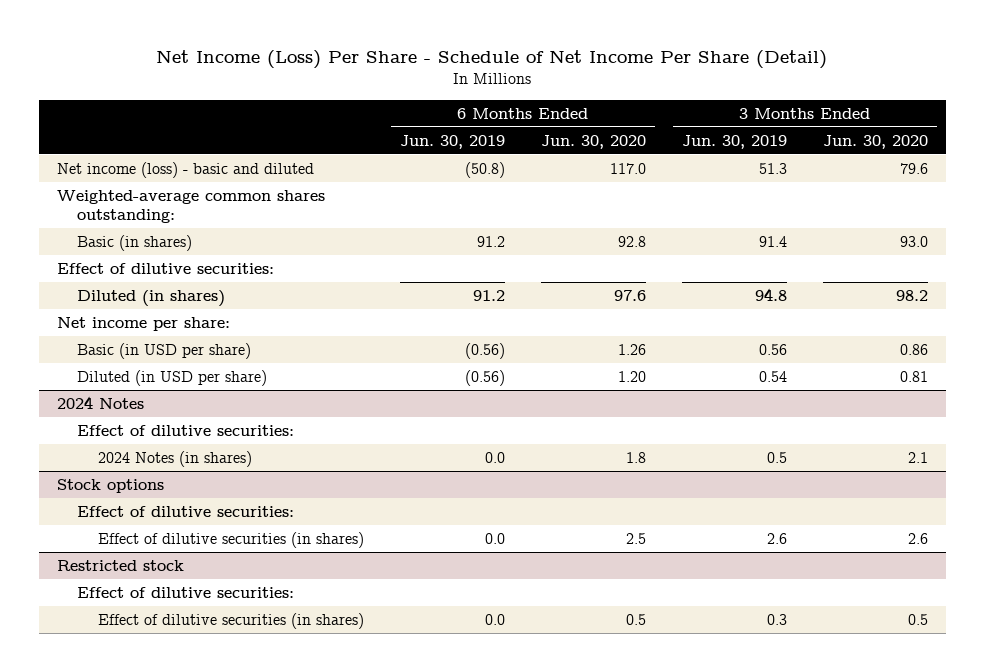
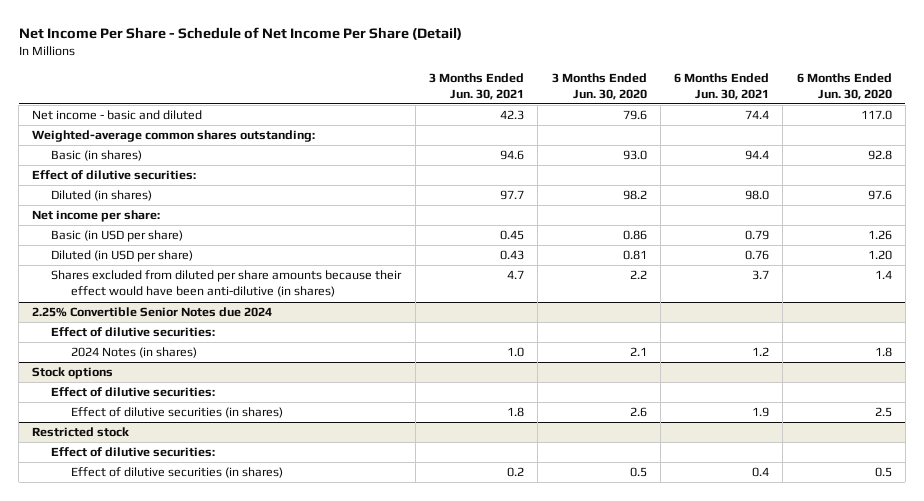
- Net Income (Loss) Per Share - Schedule of Net Income Per Share (Detail)
+ Net Income Per Share - Schedule of Net Income Per Share (Detail)
- | 6 Months Ended Jun. 30, 2019 | 6 Months Ended Jun. 30, 2020 | 3 Months Ended Jun. 30, 2019 | 3 Months Ended Jun. 30, 2020
+ | 3 Months Ended Jun. 30, 2021 | 3 Months Ended Jun. 30, 2020 | 6 Months Ended Jun. 30, 2021 | 6 Months Ended Jun. 30, 2020
- Net income (loss) - basic and diluted | (50.8) | 117.0 | 51.3 | 79.6
+ Net income - basic and diluted | 42.3 | 79.6 | 74.4 | 117.0
- 2024 Notes
+ Shares excluded from diluted per share amounts because their effect would have been anti-dilutive (in shares) | 4.7 | 2.2 | 3.7 | 1.4
+ 2.25% Convertible Senior Notes due 2024

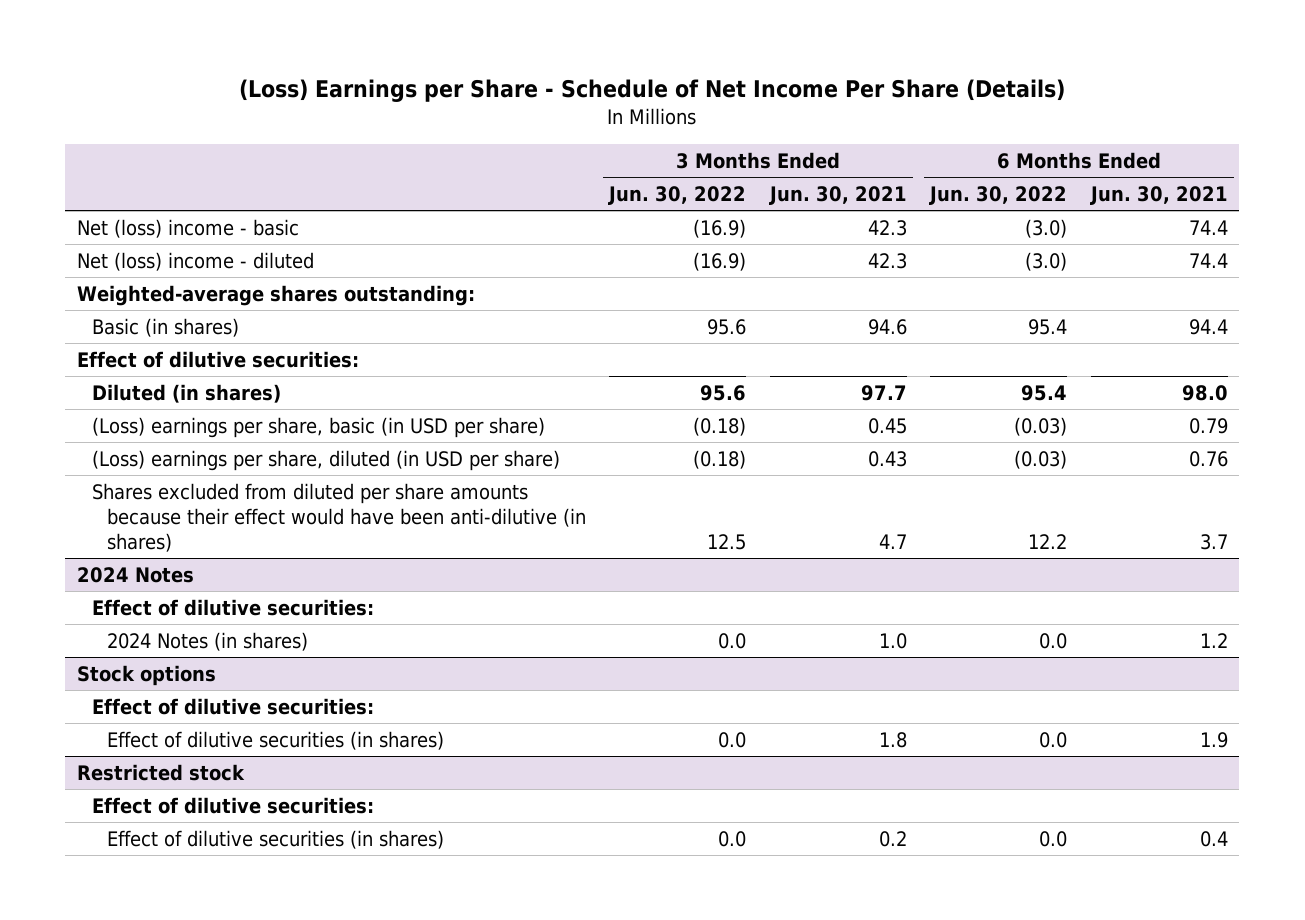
- Net Income Per Share - Schedule of Net Income Per Share (Detail)
+ (Loss) Earnings per Share - Schedule of Net Income Per Share (Details)
- | 3 Months Ended Jun. 30, 2021 | 3 Months Ended Jun. 30, 2020 | 6 Months Ended Jun. 30, 2021 | 6 Months Ended Jun. 30, 2020
+ | 3 Months Ended Jun. 30, 2022 | 3 Months Ended Jun. 30, 2021 | 6 Months Ended Jun. 30, 2022 | 6 Months Ended Jun. 30, 2021
- Net income - basic and diluted | 42.3 | 79.6 | 74.4 | 117.0
- Weighted-average common shares outstanding:
+ Net (loss) income - basic | (16.9) | 42.3 | (3.0) | 74.4
+ Net (loss) income - diluted | (16.9) | 42.3 | (3.0) | 74.4
+ Weighted-average shares outstanding:
- Net income per share:
- Basic (in USD per share) | 0.45 | 0.86 | 0.79 | 1.26
- Diluted (in USD per share) | 0.43 | 0.81 | 0.76 | 1.20
+ (Loss) earnings per share, basic (in USD per share) | (0.18) | 0.45 | (0.03) | 0.79
+ (Loss) earnings per share, diluted (in USD per share) | (0.18) | 0.43 | (0.03) | 0.76
- 2.25% Convertible Senior Notes due 2024
+ 2024 Notes

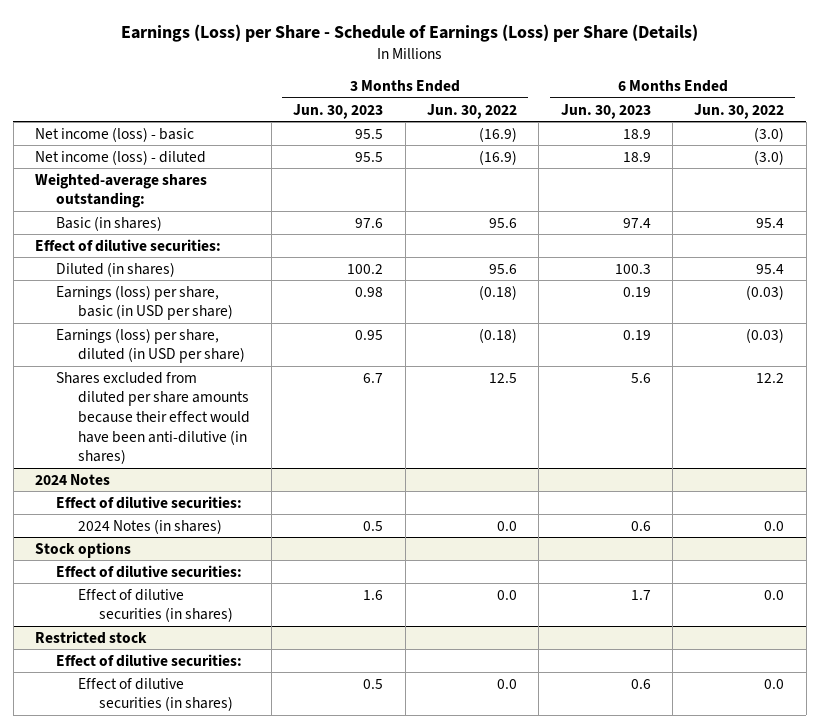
- (Loss) Earnings per Share - Schedule of Net Income Per Share (Details)
+ Earnings (Loss) per Share - Schedule of Earnings (Loss) per Share (Details)
- | 3 Months Ended Jun. 30, 2022 | 3 Months Ended Jun. 30, 2021 | 6 Months Ended Jun. 30, 2022 | 6 Months Ended Jun. 30, 2021
+ | 3 Months Ended Jun. 30, 2023 | 3 Months Ended Jun. 30, 2022 | 6 Months Ended Jun. 30, 2023 | 6 Months Ended Jun. 30, 2022
- Net (loss) income - basic | (16.9) | 42.3 | (3.0) | 74.4
- Net (loss) income - diluted | (16.9) | 42.3 | (3.0) | 74.4
+ Net income (loss) - basic | 95.5 | (16.9) | 18.9 | (3.0)
+ Net income (loss) - diluted | 95.5 | (16.9) | 18.9 | (3.0)
- (Loss) earnings per share, basic (in USD per share) | (0.18) | 0.45 | (0.03) | 0.79
- (Loss) earnings per share, diluted (in USD per share) | (0.18) | 0.43 | (0.03) | 0.76
+ Earnings (loss) per share, basic (in USD per share) | 0.98 | (0.18) | 0.19 | (0.03)
+ Earnings (loss) per share, diluted (in USD per share) | 0.95 | (0.18) | 0.19 | (0.03)

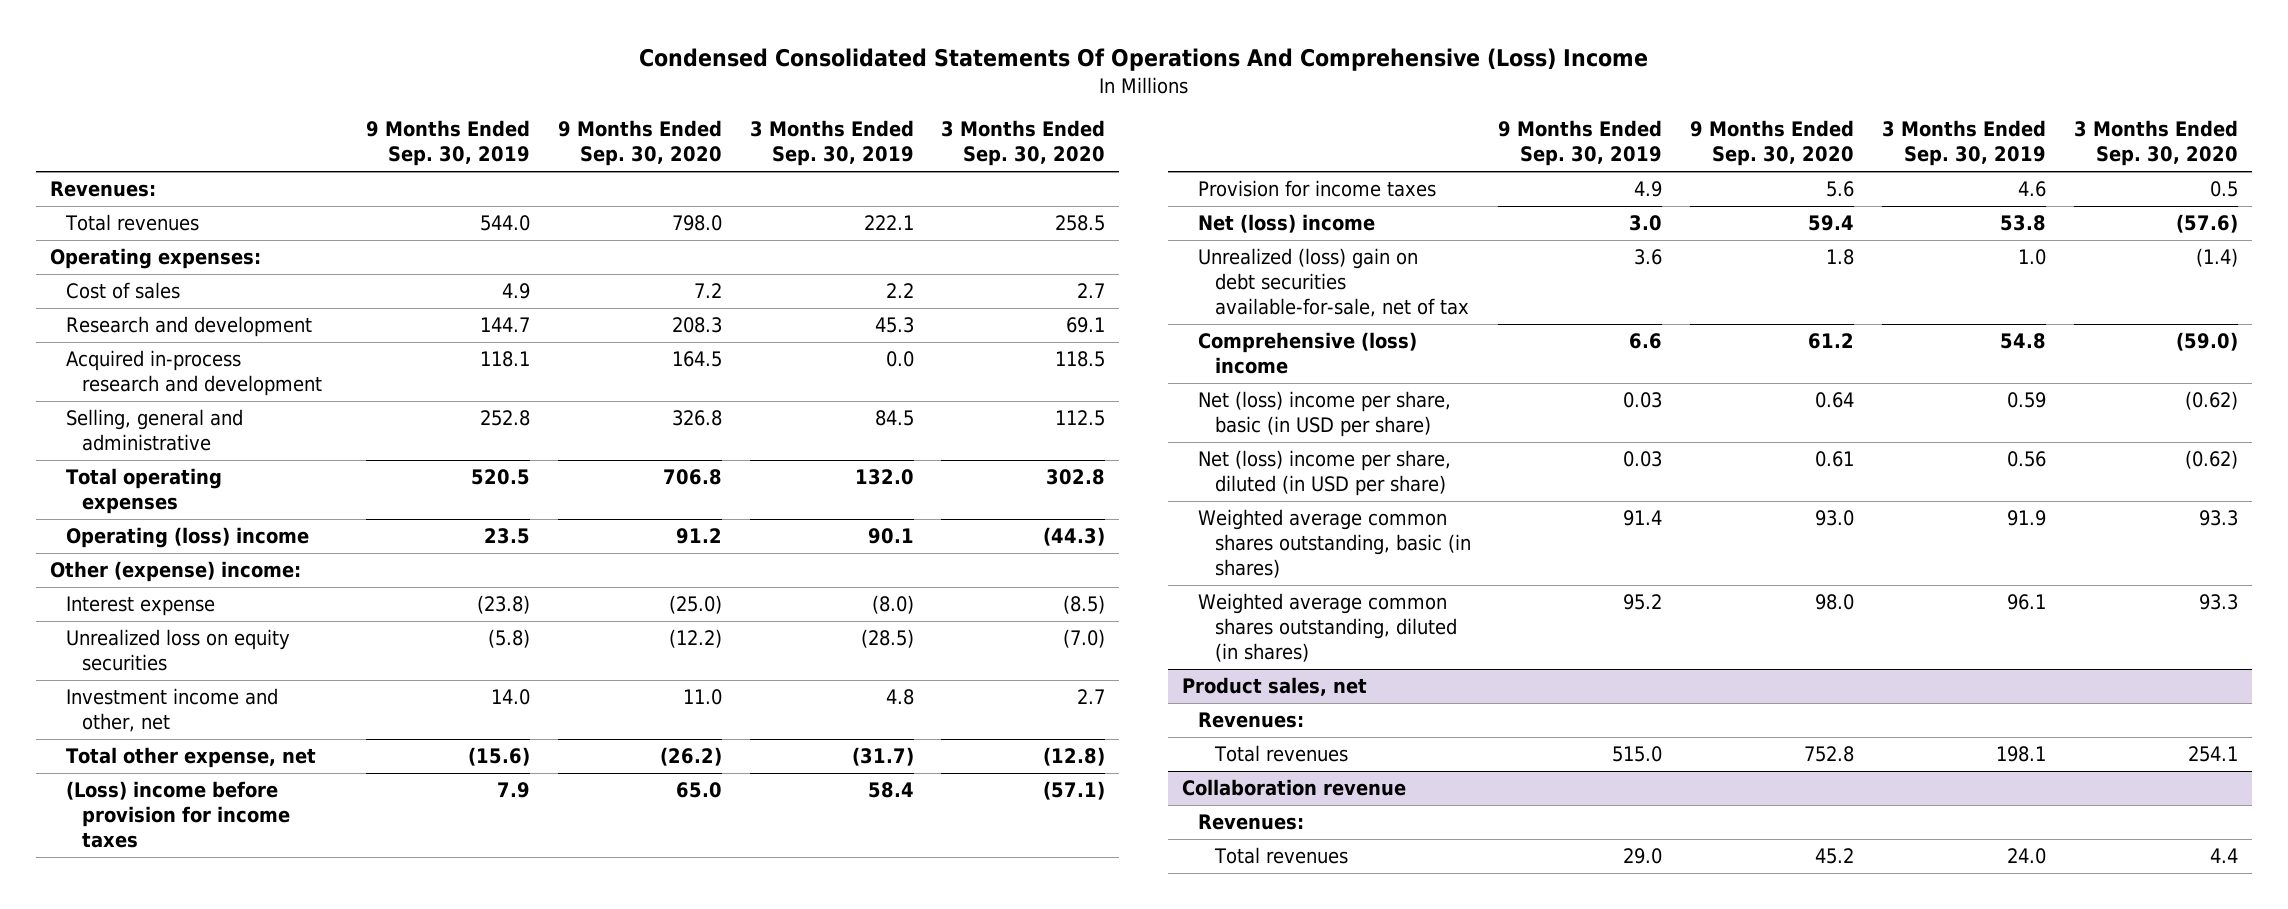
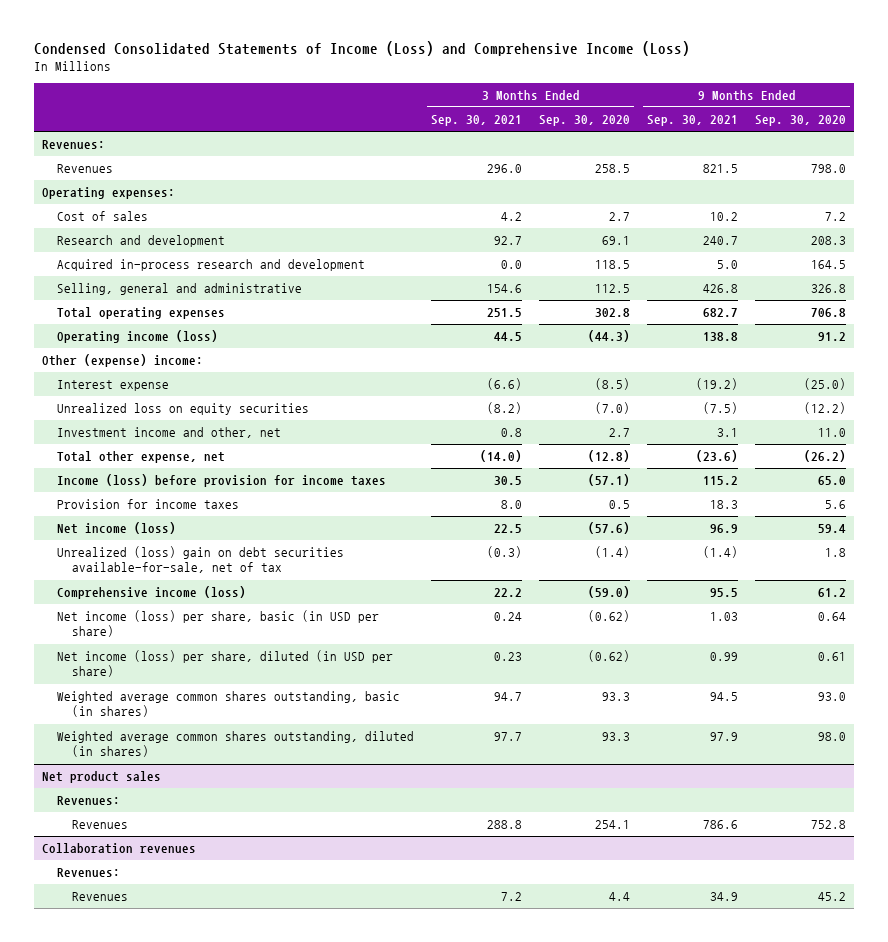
- Condensed Consolidated Statements Of Operations And Comprehensive (Loss) Income
+ Condensed Consolidated Statements of Income (Loss) and Comprehensive Income (Loss)
- | 9 Months Ended Sep. 30, 2019 | 9 Months Ended Sep. 30, 2020 | 3 Months Ended Sep. 30, 2019 | 3 Months Ended Sep. 30, 2020
+ | 3 Months Ended Sep. 30, 2021 | 3 Months Ended Sep. 30, 2020 | 9 Months Ended Sep. 30, 2021 | 9 Months Ended Sep. 30, 2020
- Total revenues | 544.0 | 798.0 | 222.1 | 258.5
+ Revenues | 296.0 | 258.5 | 821.5 | 798.0
- Operating (loss) income | 23.5 | 91.2 | 90.1 | (44.3)
+ Operating income (loss) | 44.5 | (44.3) | 138.8 | 91.2
- (Loss) income before provision for income taxes | 7.9 | 65.0 | 58.4 | (57.1)
+ Income (loss) before provision for income taxes | 30.5 | (57.1) | 115.2 | 65.0
- Net (loss) income | 3.0 | 59.4 | 53.8 | (57.6)
+ Net income (loss) | 22.5 | (57.6) | 96.9 | 59.4
- Comprehensive (loss) income | 6.6 | 61.2 | 54.8 | (59.0)
- Net (loss) income per share, basic (in USD per share) | 0.03 | 0.64 | 0.59 | (0.62)
- Net (loss) income per share, diluted (in USD per share) | 0.03 | 0.61 | 0.56 | (0.62)
+ Comprehensive income (loss) | 22.2 | (59.0) | 95.5 | 61.2
+ Net income (loss) per share, basic (in USD per share) | 0.24 | (0.62) | 1.03 | 0.64
+ Net income (loss) per share, diluted (in USD per share) | 0.23 | (0.62) | 0.99 | 0.61
- Product sales, net
+ Net product sales
- Total revenues | 515.0 | 752.8 | 198.1 | 254.1
- Collaboration revenue
+ Revenues | 288.8 | 254.1 | 786.6 | 752.8
+ Collaboration revenues
- Total revenues | 29.0 | 45.2 | 24.0 | 4.4
+ Revenues | 7.2 | 4.4 | 34.9 | 45.2

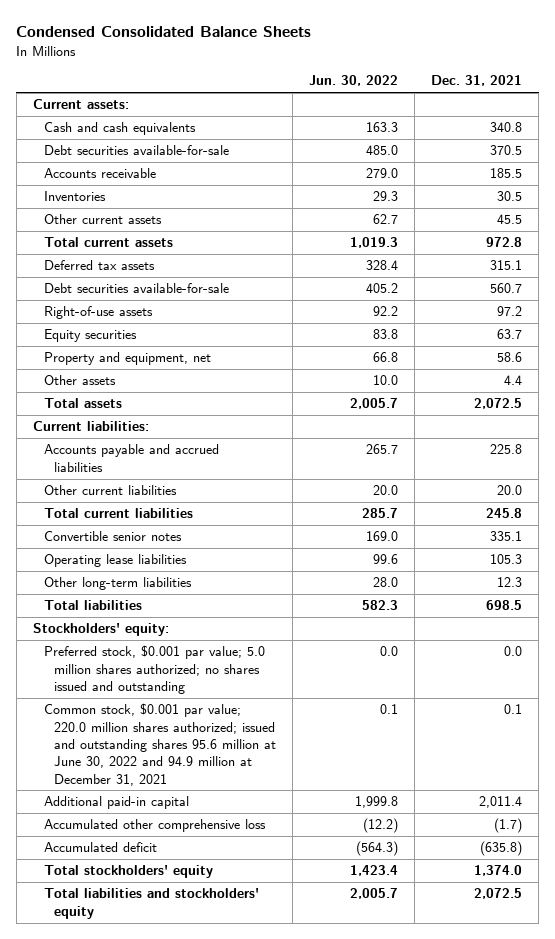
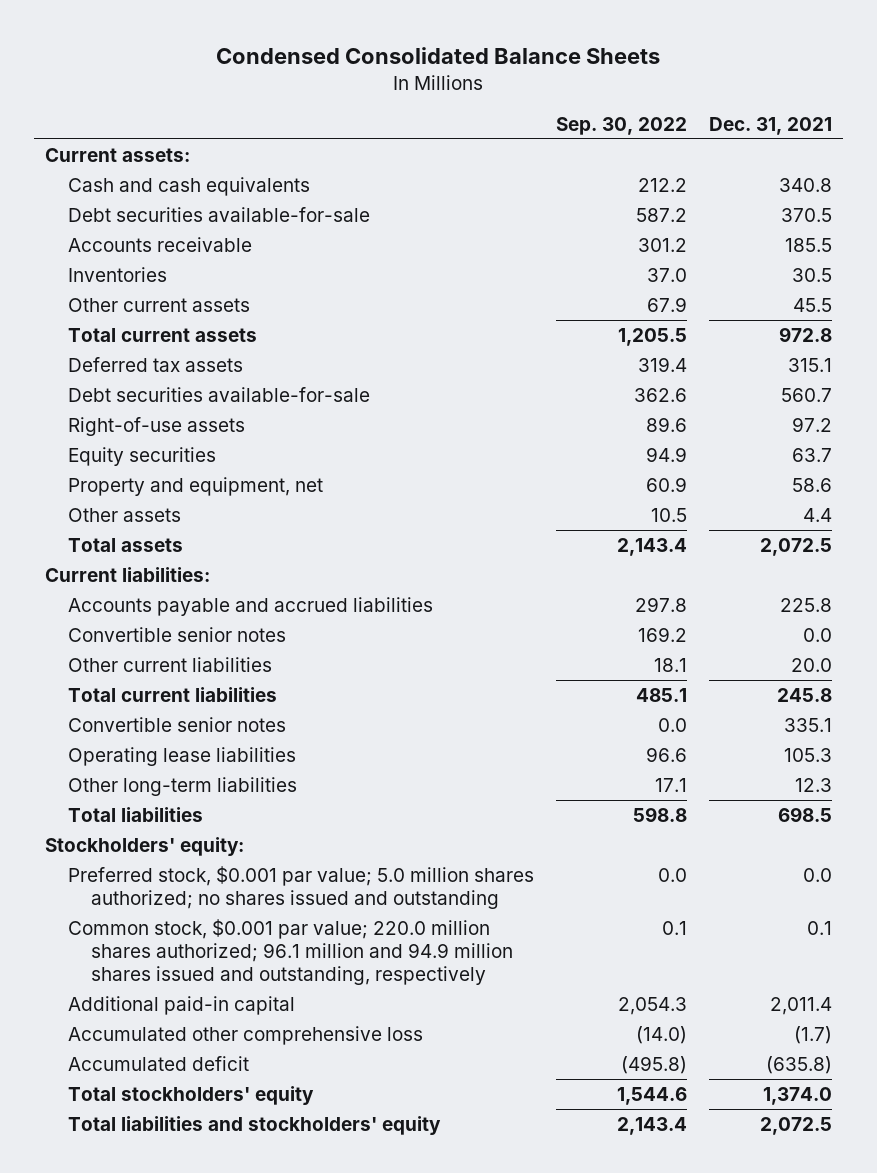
- | Jun. 30, 2022 | Dec. 31, 2021
+ | Sep. 30, 2022 | Dec. 31, 2021
+ Convertible senior notes | 169.2 | 0.0
- Common stock, $0.001 par value; 220.0 million shares authorized; issued and outstanding shares 95.6 million at June 30, 2022 and 94.9 million at December 31, 2021 | 0.1 | 0.1
+ Common stock, $0.001 par value; 220.0 million shares authorized; 96.1 million and 94.9 million shares issued and outstanding, respectively | 0.1 | 0.1

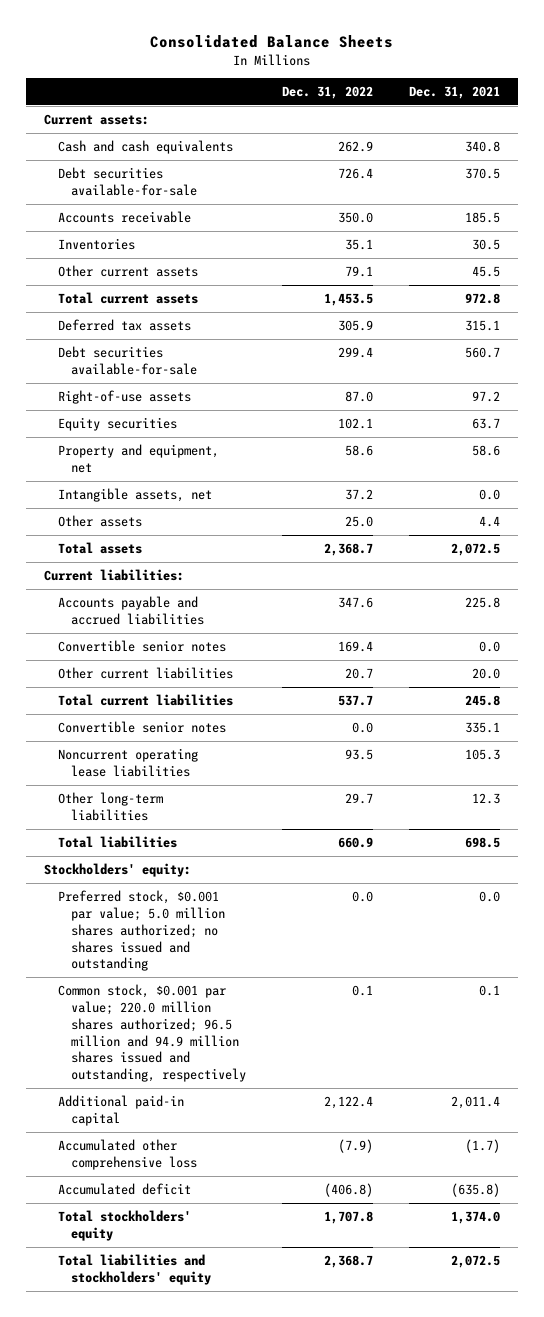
- Condensed Consolidated Balance Sheets
+ Consolidated Balance Sheets
- | Sep. 30, 2022 | Dec. 31, 2021
+ | Dec. 31, 2022 | Dec. 31, 2021
+ Intangible assets, net | 37.2 | 0.0
- Operating lease liabilities | 96.6 | 105.3
+ Noncurrent operating lease liabilities | 93.5 | 105.3
- Common stock, $0.001 par value; 220.0 million shares authorized; 96.1 million and 94.9 million shares issued and outstanding, respectively | 0.1 | 0.1
+ Common stock, $0.001 par value; 220.0 million shares authorized; 96.5 million and 94.9 million shares issued and outstanding, respectively | 0.1 | 0.1

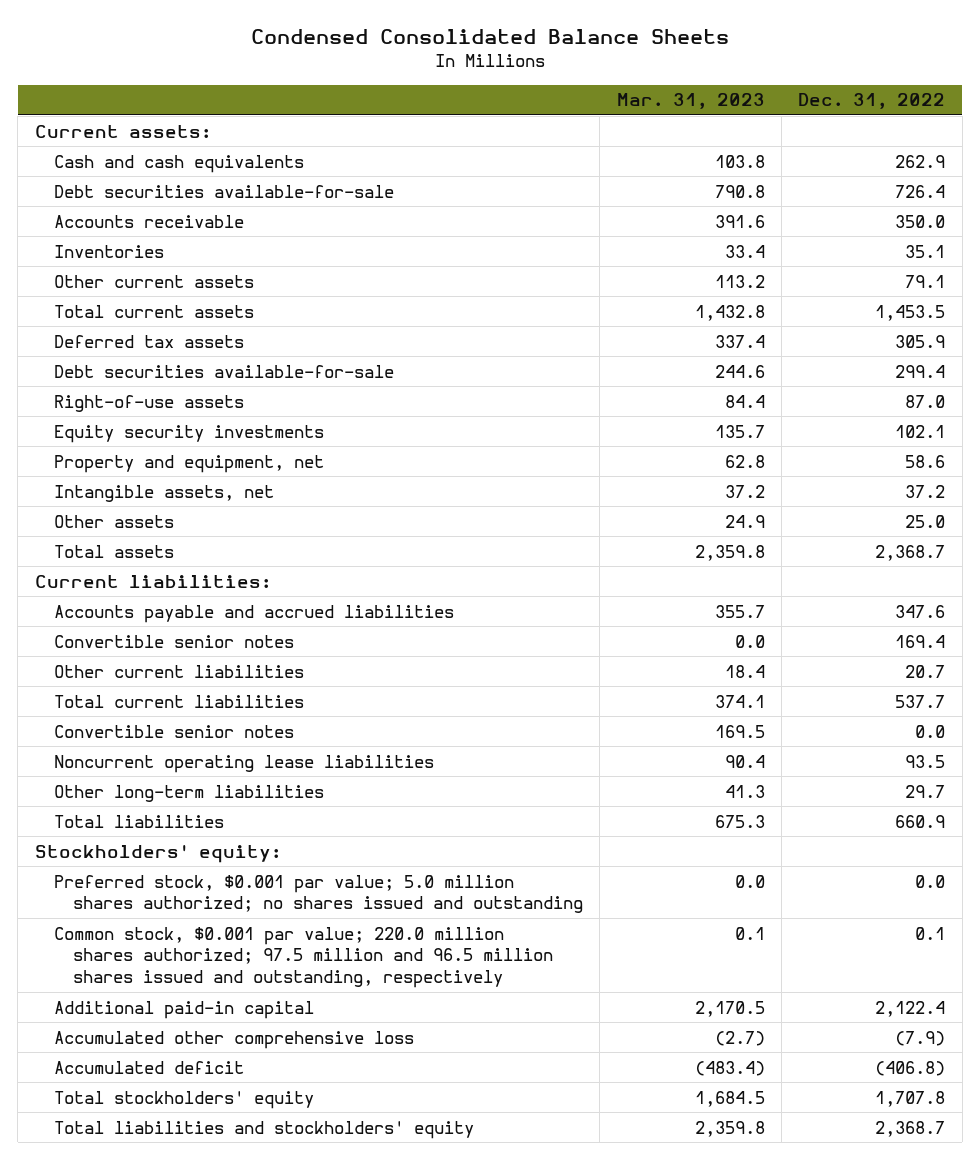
- Consolidated Balance Sheets
+ Condensed Consolidated Balance Sheets
- | Dec. 31, 2022 | Dec. 31, 2021
+ | Mar. 31, 2023 | Dec. 31, 2022
- Equity securities | 102.1 | 63.7
+ Equity security investments | 135.7 | 102.1
- Common stock, $0.001 par value; 220.0 million shares authorized; 96.5 million and 94.9 million shares issued and outstanding, respectively | 0.1 | 0.1
+ Common stock, $0.001 par value; 220.0 million shares authorized; 97.5 million and 96.5 million shares issued and outstanding, respectively | 0.1 | 0.1

